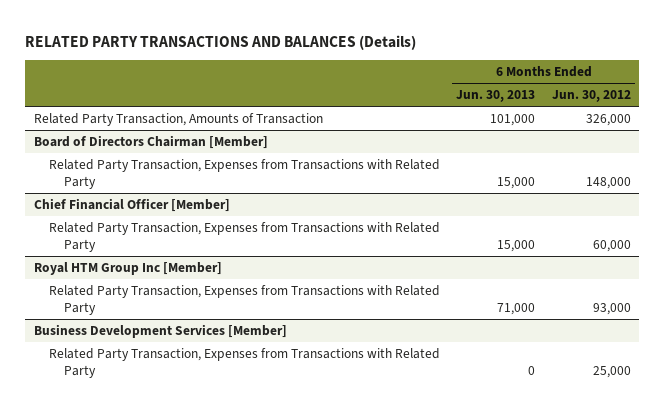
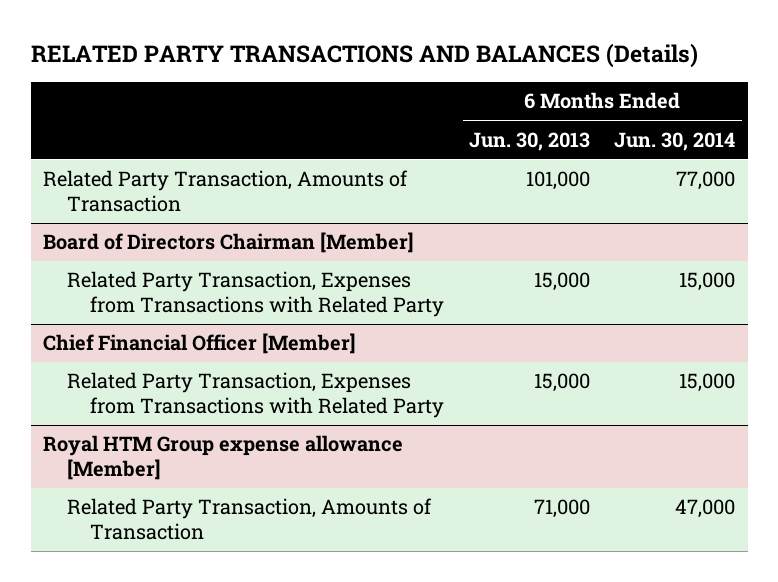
- | 6 Months Ended Jun. 30, 2013 | 6 Months Ended Jun. 30, 2012
+ | 6 Months Ended Jun. 30, 2013 | 6 Months Ended Jun. 30, 2014
- Royal HTM Group Inc [Member]
- Related Party Transaction, Expenses from Transactions with Related Party | 71,000 | 93,000
- Business Development Services [Member]
- Related Party Transaction, Expenses from Transactions with Related Party | 0 | 25,000
+ Royal HTM Group expense allowance [Member]
+ Related Party Transaction, Amounts of Transaction | 71,000 | 47,000

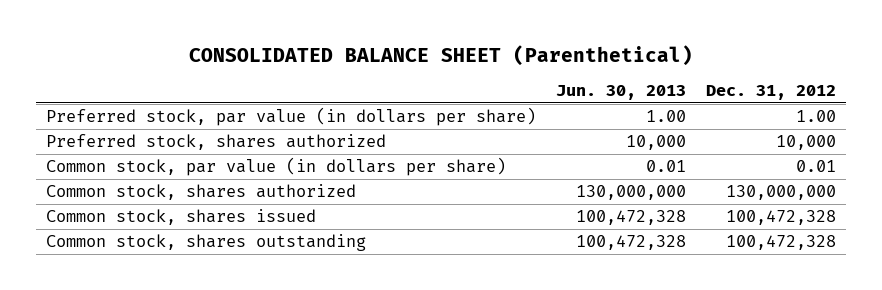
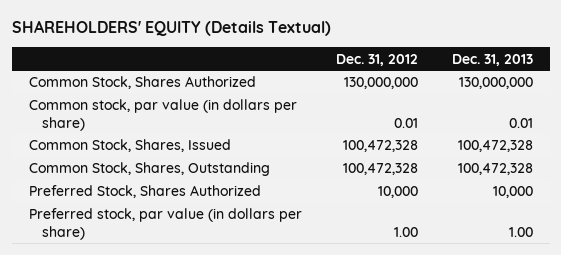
- CONSOLIDATED BALANCE SHEET (Parenthetical)
+ SHAREHOLDERS' EQUITY (Details Textual)
- | Jun. 30, 2013 | Dec. 31, 2012
+ | Dec. 31, 2012 | Dec. 31, 2013
- Preferred stock, shares authorized | 10,000 | 10,000
+ Common Stock, Shares Authorized | 130,000,000 | 130,000,000
- Common stock, shares authorized | 130,000,000 | 130,000,000
- Common stock, shares issued | 100,472,328 | 100,472,328
- Common stock, shares outstanding | 100,472,328 | 100,472,328
+ Common Stock, Shares, Issued | 100,472,328 | 100,472,328
+ Common Stock, Shares, Outstanding | 100,472,328 | 100,472,328
+ Preferred Stock, Shares Authorized | 10,000 | 10,000
moved down: Preferred stock, par value (in dollars per share) | 1.00 | 1.00

